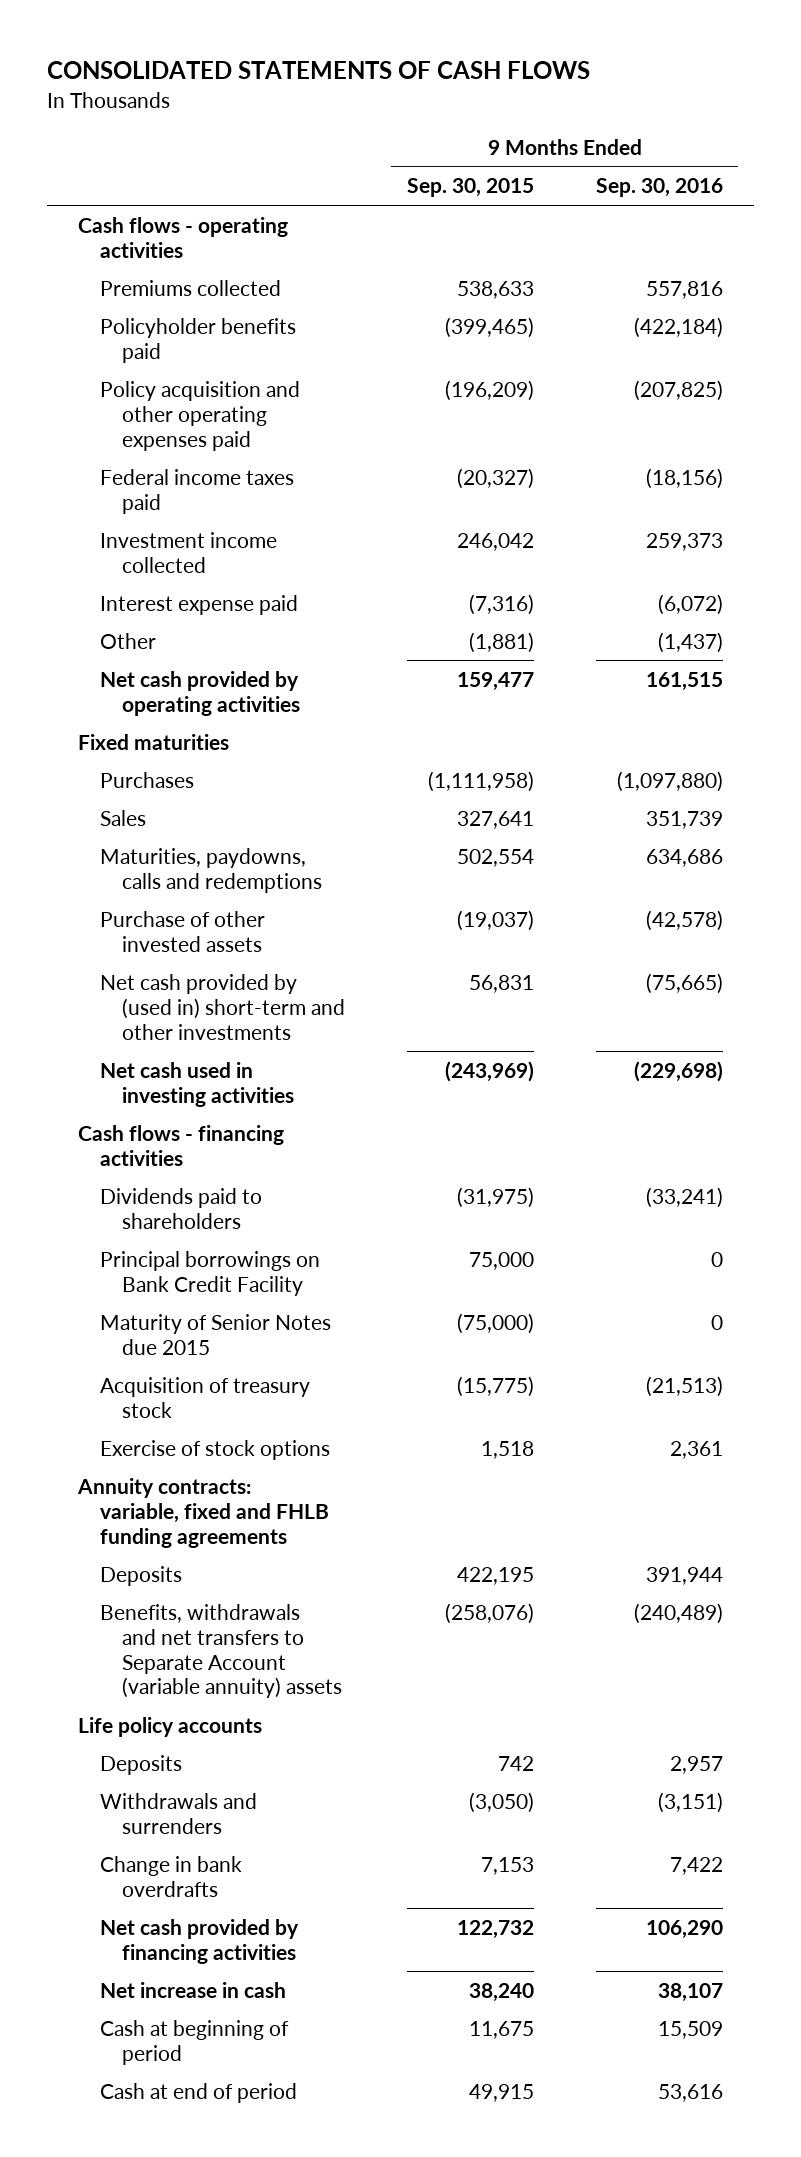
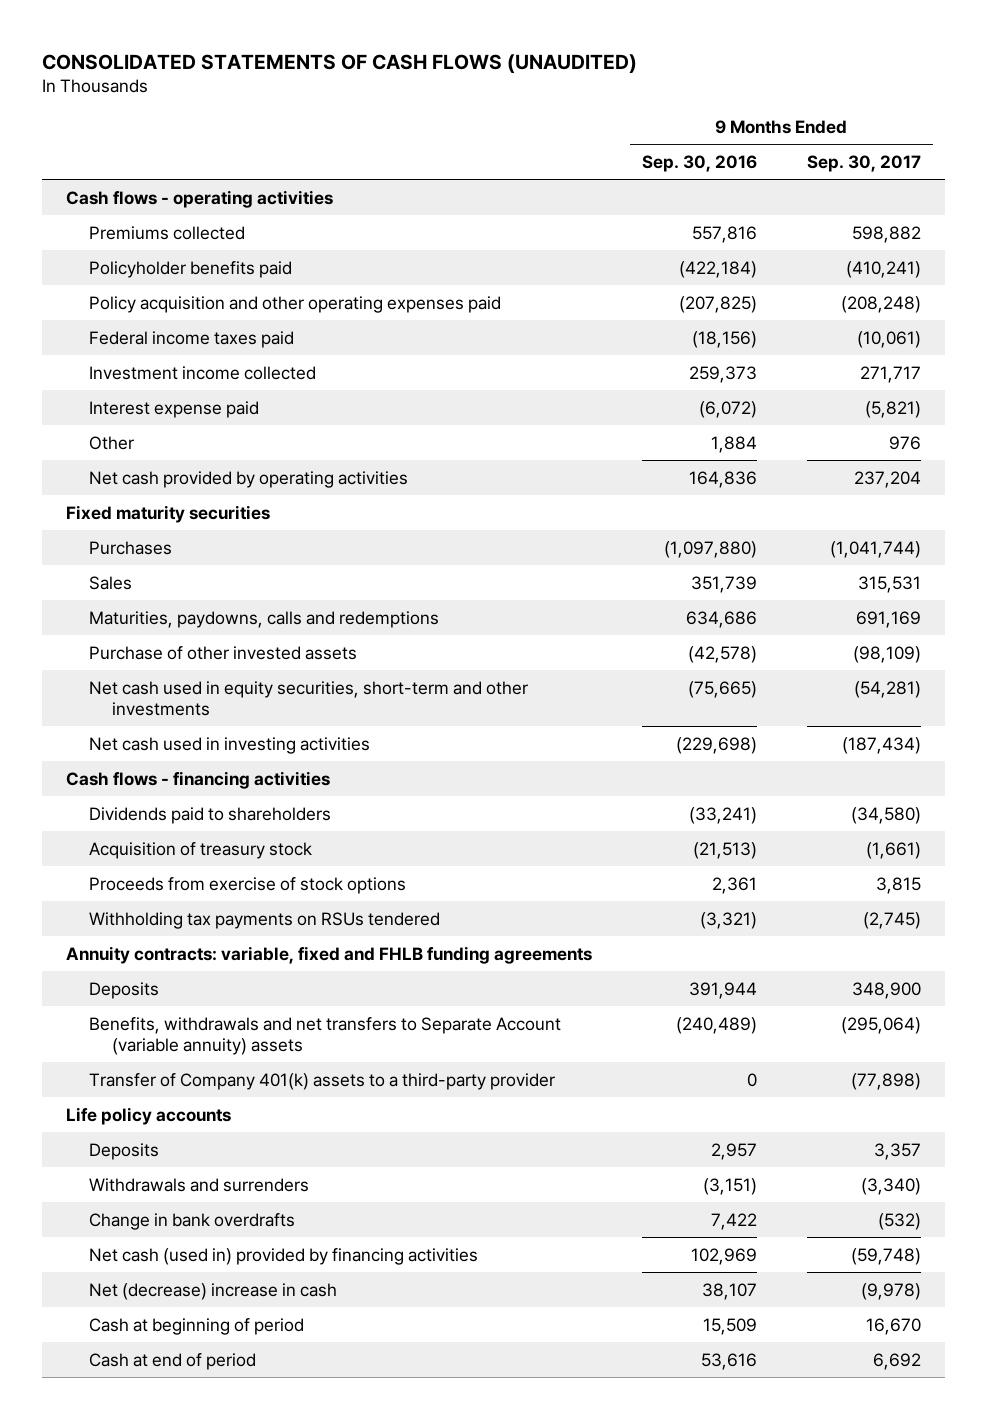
- CONSOLIDATED STATEMENTS OF CASH FLOWS
+ CONSOLIDATED STATEMENTS OF CASH FLOWS (UNAUDITED)
- | 9 Months Ended Sep. 30, 2015 | 9 Months Ended Sep. 30, 2016
+ | 9 Months Ended Sep. 30, 2016 | 9 Months Ended Sep. 30, 2017
- Other | (1,881) | (1,437)
- Net cash provided by operating activities | 159,477 | 161,515
- Fixed maturities
+ Other | 1,884 | 976
+ Net cash provided by operating activities | 164,836 | 237,204
+ Fixed maturity securities
- Net cash provided by (used in) short-term and other investments | 56,831 | (75,665)
+ Net cash used in equity securities, short-term and other investments | (75,665) | (54,281)
- Principal borrowings on Bank Credit Facility | 75,000 | 0
- Maturity of Senior Notes due 2015 | (75,000) | 0
- Exercise of stock options | 1,518 | 2,361
+ Proceeds from exercise of stock options | 2,361 | 3,815
+ Withholding tax payments on RSUs tendered | (3,321) | (2,745)
+ Transfer of Company 401(k) assets to a third-party provider | 0 | (77,898)
- Net cash provided by financing activities | 122,732 | 106,290
- Net increase in cash | 38,240 | 38,107
+ Net cash (used in) provided by financing activities | 102,969 | (59,748)
+ Net (decrease) increase in cash | 38,107 | (9,978)

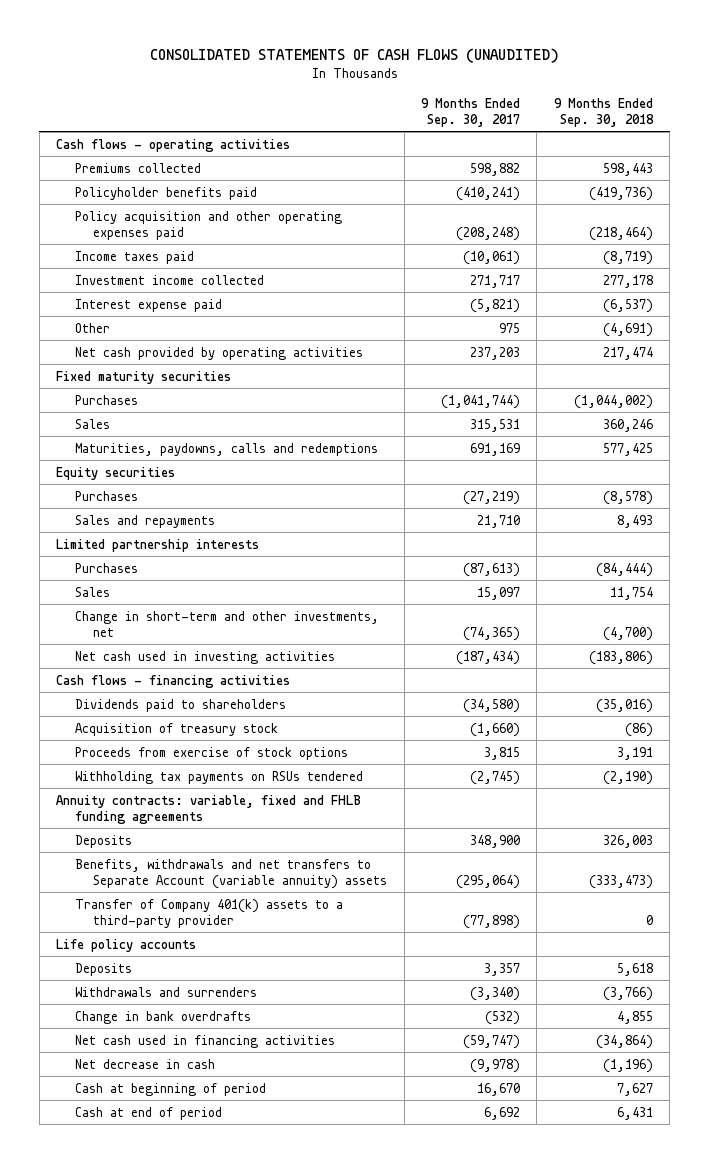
- | 9 Months Ended Sep. 30, 2016 | 9 Months Ended Sep. 30, 2017
+ | 9 Months Ended Sep. 30, 2017 | 9 Months Ended Sep. 30, 2018
- Federal income taxes paid | (18,156) | (10,061)
+ Income taxes paid | (10,061) | (8,719)
- Other | 1,884 | 976
- Net cash provided by operating activities | 164,836 | 237,204
+ Other | 975 | (4,691)
+ Net cash provided by operating activities | 237,203 | 217,474
- Purchase of other invested assets | (42,578) | (98,109)
- Net cash used in equity securities, short-term and other investments | (75,665) | (54,281)
+ Equity securities
+ Purchases | (27,219) | (8,578)
+ Sales and repayments | 21,710 | 8,493
+ Limited partnership interests
+ Purchases | (87,613) | (84,444)
+ Sales | 15,097 | 11,754
+ Change in short-term and other investments, net | (74,365) | (4,700)
- Acquisition of treasury stock | (21,513) | (1,661)
+ Acquisition of treasury stock | (1,660) | (86)
- Net cash (used in) provided by financing activities | 102,969 | (59,748)
- Net (decrease) increase in cash | 38,107 | (9,978)
+ Net cash used in financing activities | (59,747) | (34,864)
+ Net decrease in cash | (9,978) | (1,196)

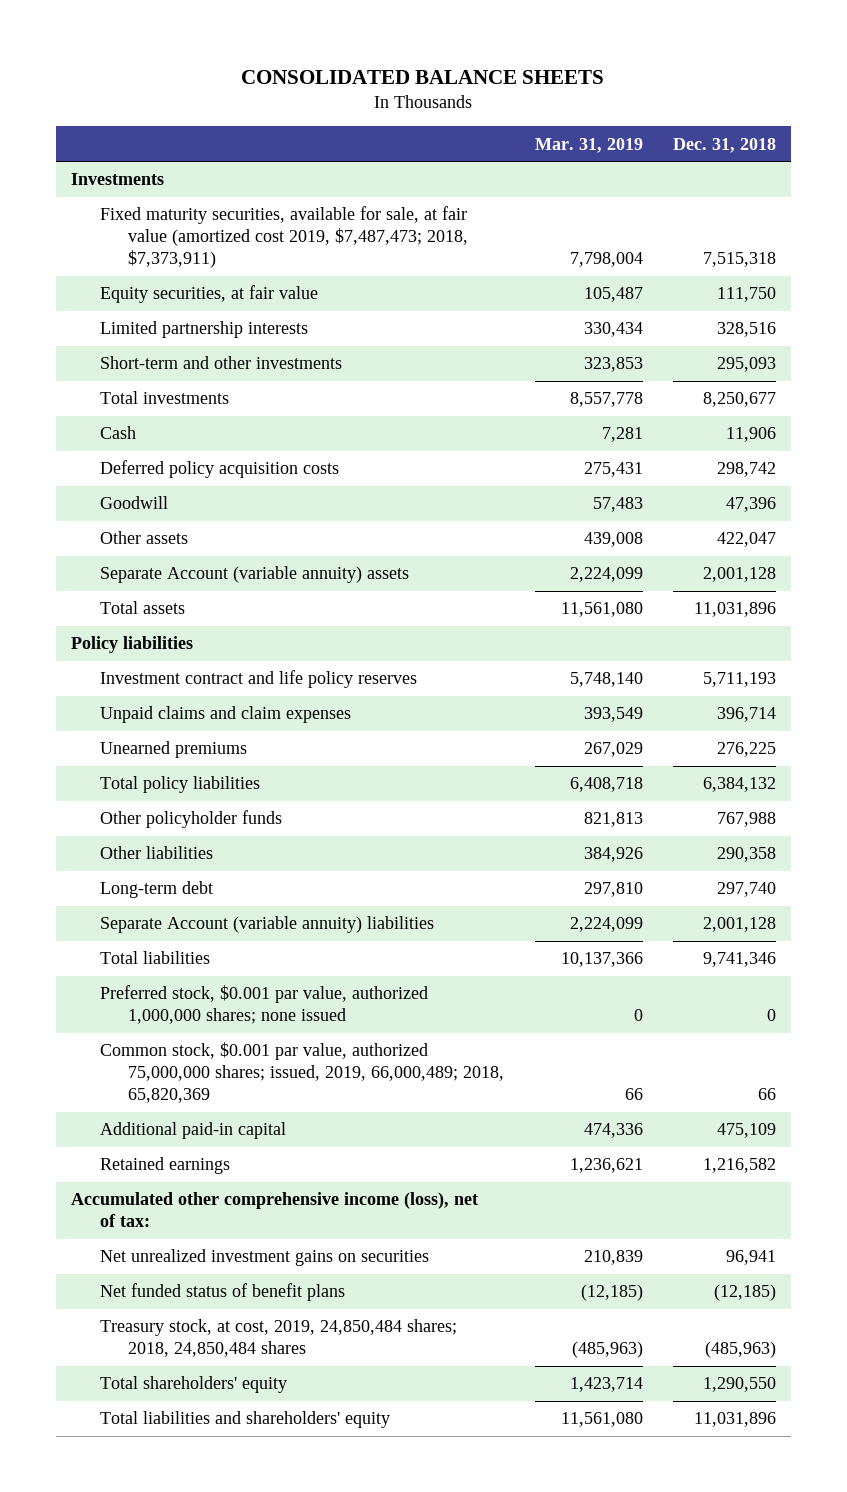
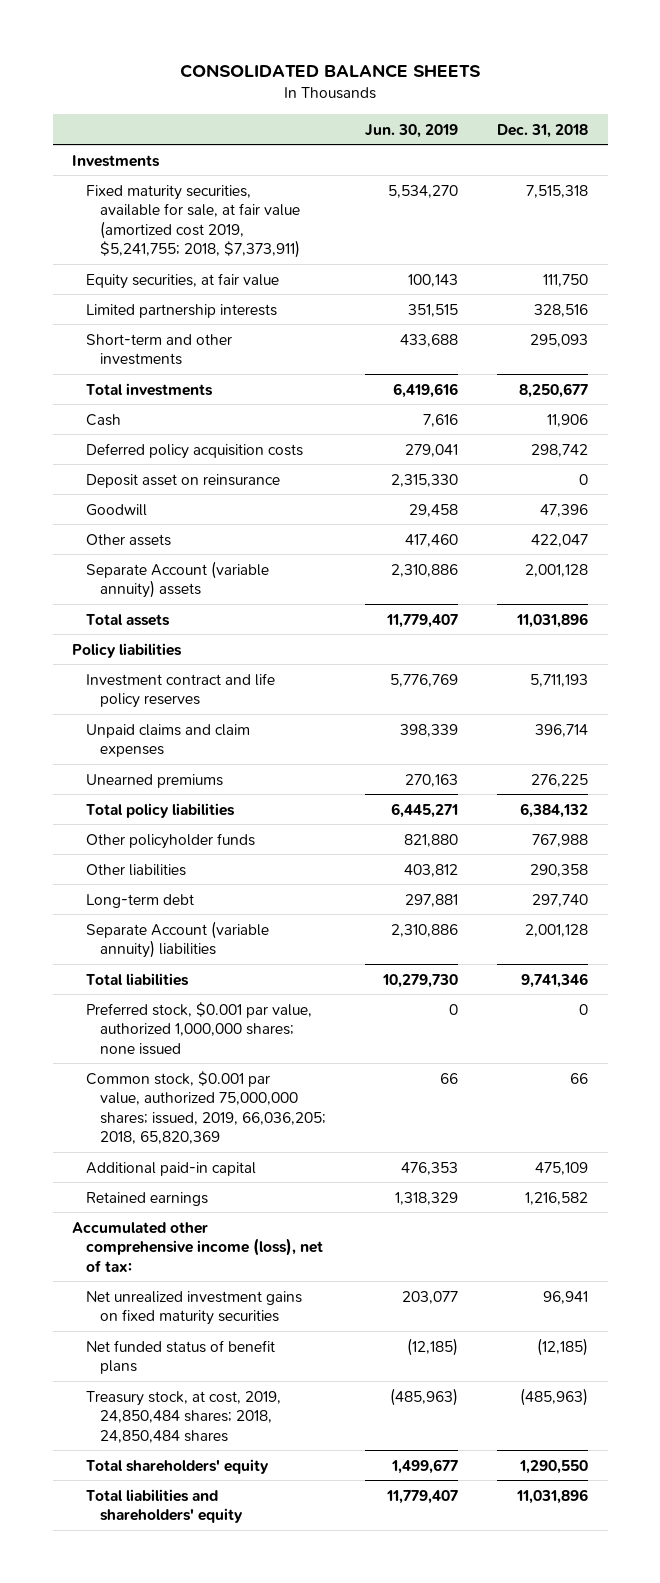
- | Mar. 31, 2019 | Dec. 31, 2018
+ | Jun. 30, 2019 | Dec. 31, 2018
- Fixed maturity securities, available for sale, at fair value (amortized cost 2019, $7,487,473; 2018, $7,373,911) | 7,798,004 | 7,515,318
+ Fixed maturity securities, available for sale, at fair value (amortized cost 2019, $5,241,755; 2018, $7,373,911) | 5,534,270 | 7,515,318
+ Deposit asset on reinsurance | 2,315,330 | 0
- Common stock, $0.001 par value, authorized 75,000,000 shares; issued, 2019, 66,000,489; 2018, 65,820,369 | 66 | 66
+ Common stock, $0.001 par value, authorized 75,000,000 shares; issued, 2019, 66,036,205; 2018, 65,820,369 | 66 | 66
- Net unrealized investment gains on securities | 210,839 | 96,941
+ Net unrealized investment gains on fixed maturity securities | 203,077 | 96,941

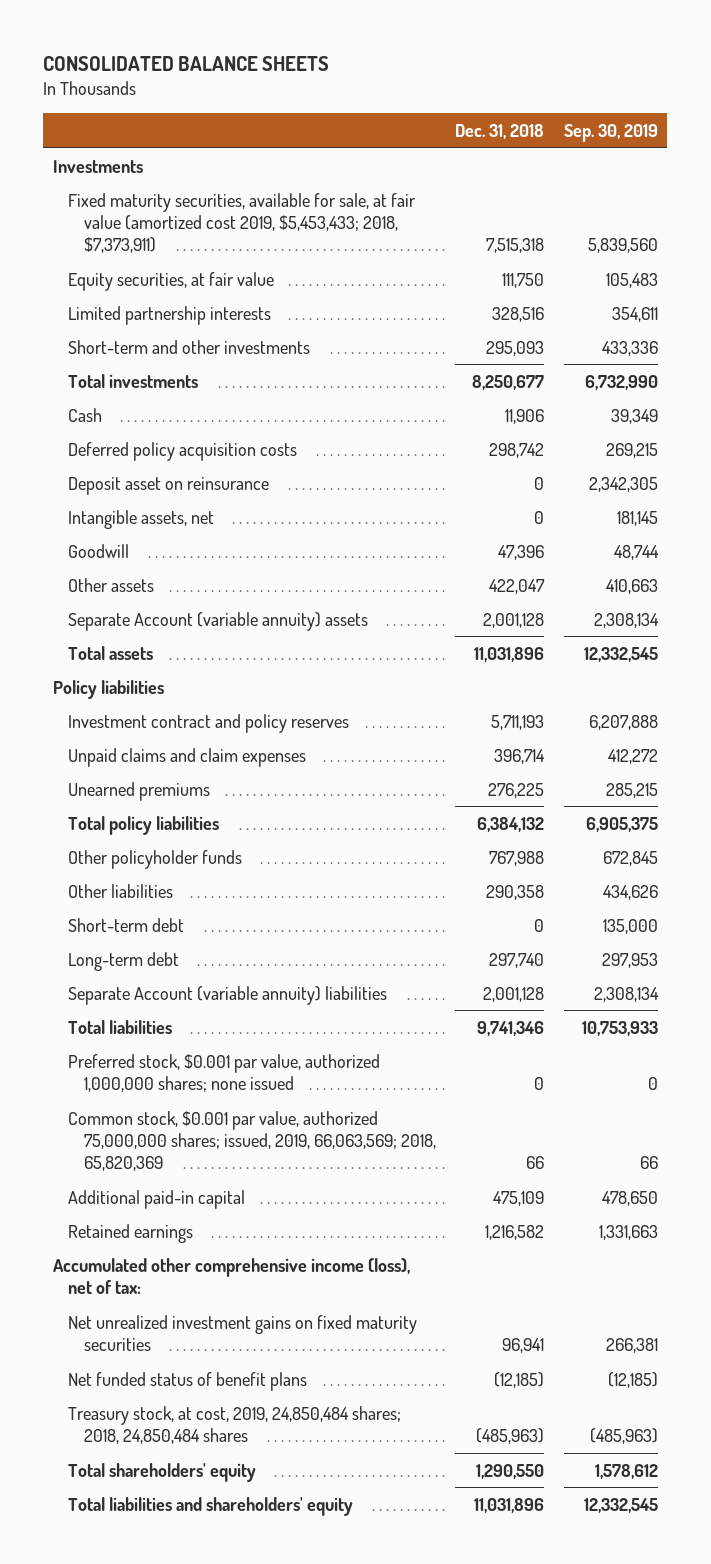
- | Jun. 30, 2019 | Dec. 31, 2018
+ | Dec. 31, 2018 | Sep. 30, 2019
- Fixed maturity securities, available for sale, at fair value (amortized cost 2019, $5,241,755; 2018, $7,373,911) | 5,534,270 | 7,515,318
+ Fixed maturity securities, available for sale, at fair value (amortized cost 2019, $5,453,433; 2018, $7,373,911) | 7,515,318 | 5,839,560
+ Intangible assets, net | 0 | 181,145
- Investment contract and life policy reserves | 5,776,769 | 5,711,193
+ Investment contract and policy reserves | 5,711,193 | 6,207,888
+ Short-term debt | 0 | 135,000
- Common stock, $0.001 par value, authorized 75,000,000 shares; issued, 2019, 66,036,205; 2018, 65,820,369 | 66 | 66
+ Common stock, $0.001 par value, authorized 75,000,000 shares; issued, 2019, 66,063,569; 2018, 65,820,369 | 66 | 66

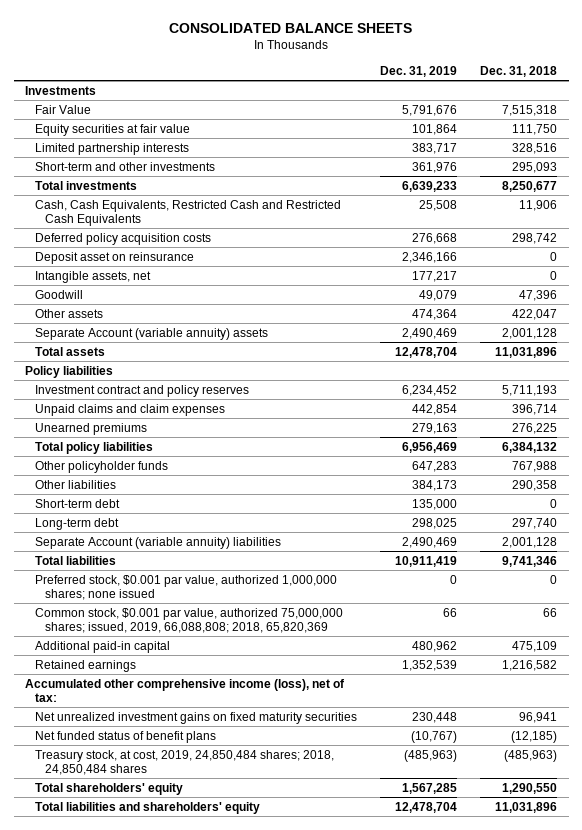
- | Dec. 31, 2018 | Sep. 30, 2019
+ | Dec. 31, 2019 | Dec. 31, 2018
- Fixed maturity securities, available for sale, at fair value (amortized cost 2019, $5,453,433; 2018, $7,373,911) | 7,515,318 | 5,839,560
- Equity securities, at fair value | 111,750 | 105,483
+ Fair Value | 5,791,676 | 7,515,318
+ Equity securities at fair value | 101,864 | 111,750
- Cash | 11,906 | 39,349
+ Cash, Cash Equivalents, Restricted Cash and Restricted Cash Equivalents | 25,508 | 11,906
- Common stock, $0.001 par value, authorized 75,000,000 shares; issued, 2019, 66,063,569; 2018, 65,820,369 | 66 | 66
+ Common stock, $0.001 par value, authorized 75,000,000 shares; issued, 2019, 66,088,808; 2018, 65,820,369 | 66 | 66

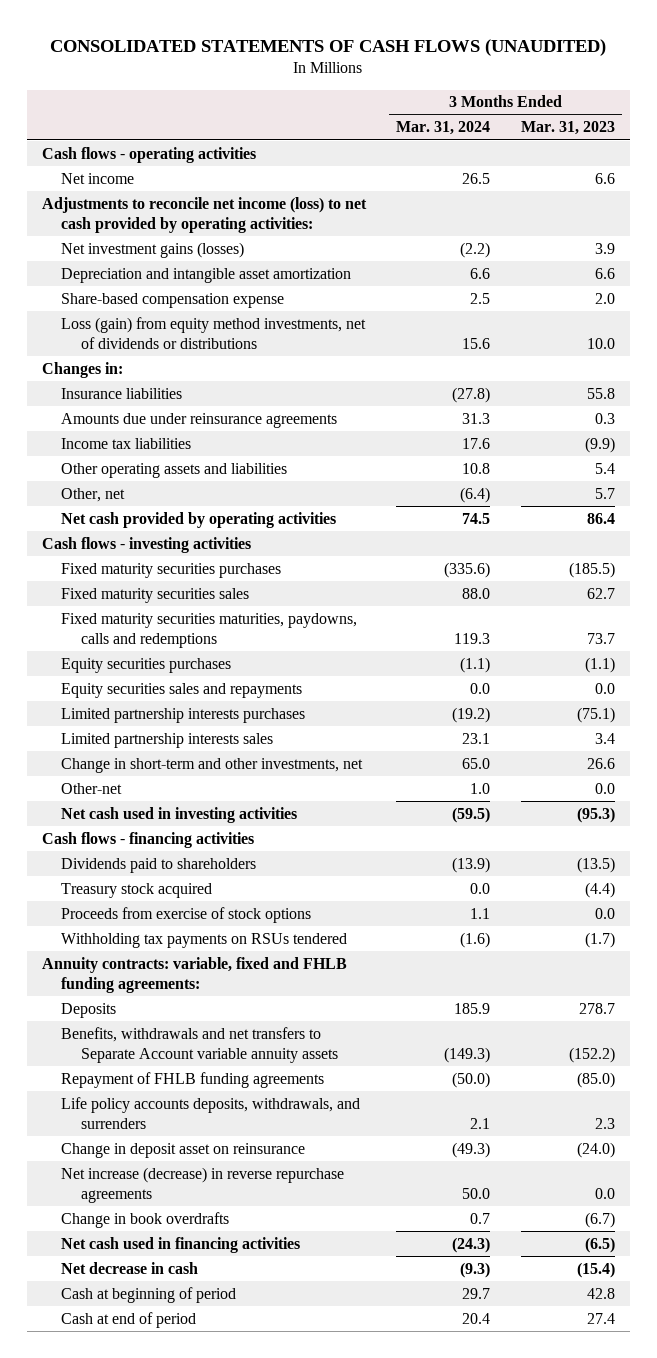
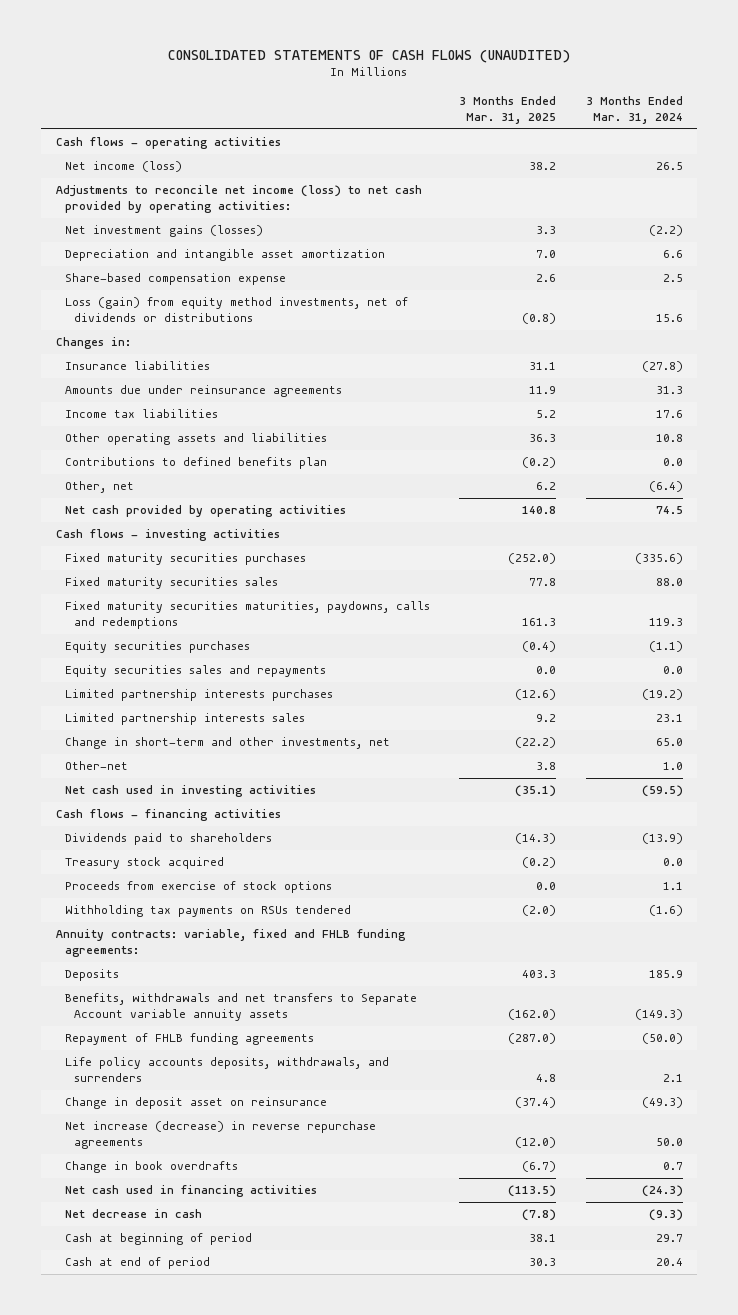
- | 3 Months Ended Mar. 31, 2024 | 3 Months Ended Mar. 31, 2023
+ | 3 Months Ended Mar. 31, 2025 | 3 Months Ended Mar. 31, 2024
- Net income | 26.5 | 6.6
+ Net income (loss) | 38.2 | 26.5
+ Contributions to defined benefits plan | (0.2) | 0.0

